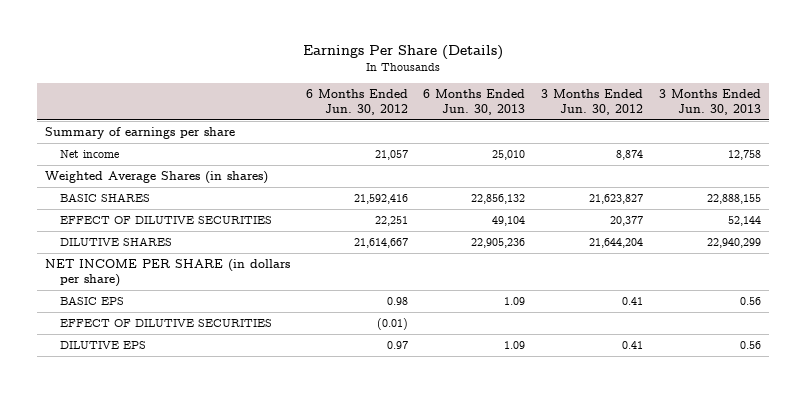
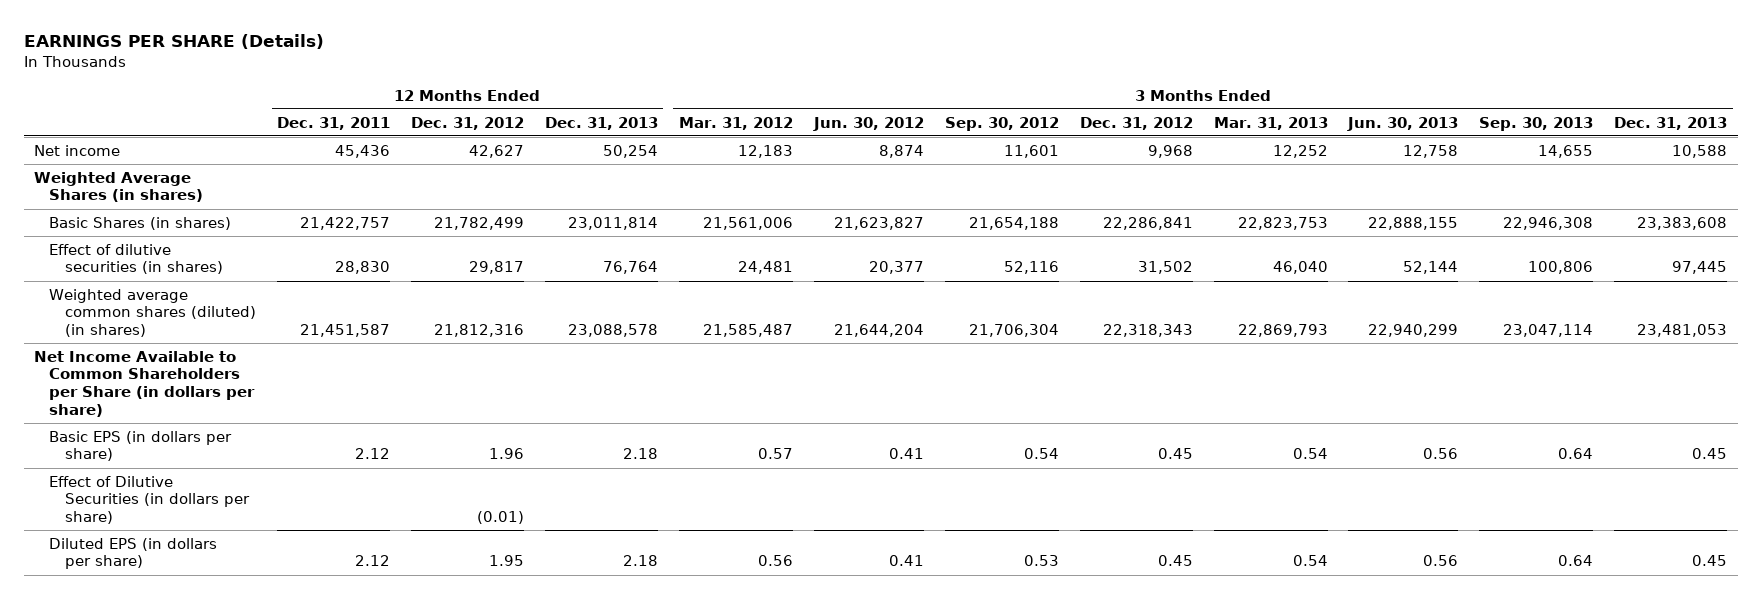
- Earnings Per Share (Details)
+ EARNINGS PER SHARE (Details)
- | 6 Months Ended Jun. 30, 2012 | 6 Months Ended Jun. 30, 2013 | 3 Months Ended Jun. 30, 2012 | 3 Months Ended Jun. 30, 2013
+ | 12 Months Ended Dec. 31, 2011 | 12 Months Ended Dec. 31, 2012 | 12 Months Ended Dec. 31, 2013 | 3 Months Ended Mar. 31, 2012 | 3 Months Ended Jun. 30, 2012 | 3 Months Ended Sep. 30, 2012 | 3 Months Ended Dec. 31, 2012 | 3 Months Ended Mar. 31, 2013 | 3 Months Ended Jun. 30, 2013 | 3 Months Ended Sep. 30, 2013 | 3 Months Ended Dec. 31, 2013
- Summary of earnings per share
- BASIC SHARES | 21,592,416 | 22,856,132 | 21,623,827 | 22,888,155
- EFFECT OF DILUTIVE SECURITIES | 22,251 | 49,104 | 20,377 | 52,144
- DILUTIVE SHARES | 21,614,667 | 22,905,236 | 21,644,204 | 22,940,299
- NET INCOME PER SHARE (in dollars per share)
- BASIC EPS | 0.98 | 1.09 | 0.41 | 0.56
- EFFECT OF DILUTIVE SECURITIES | (0.01) | | |
- DILUTIVE EPS | 0.97 | 1.09 | 0.41 | 0.56
+ Basic Shares (in shares) | 21,422,757 | 21,782,499 | 23,011,814 | 21,561,006 | 21,623,827 | 21,654,188 | 22,286,841 | 22,823,753 | 22,888,155 | 22,946,308 | 23,383,608
+ Effect of dilutive securities (in shares) | 28,830 | 29,817 | 76,764 | 24,481 | 20,377 | 52,116 | 31,502 | 46,040 | 52,144 | 100,806 | 97,445
+ Weighted average common shares (diluted) (in shares) | 21,451,587 | 21,812,316 | 23,088,578 | 21,585,487 | 21,644,204 | 21,706,304 | 22,318,343 | 22,869,793 | 22,940,299 | 23,047,114 | 23,481,053
+ Net Income Available to Common Shareholders per Share (in dollars per share)
+ Basic EPS (in dollars per share) | 2.12 | 1.96 | 2.18 | 0.57 | 0.41 | 0.54 | 0.45 | 0.54 | 0.56 | 0.64 | 0.45
+ Effect of Dilutive Securities (in dollars per share) | | (0.01) | | | | | | | | |
+ Diluted EPS (in dollars per share) | 2.12 | 1.95 | 2.18 | 0.56 | 0.41 | 0.53 | 0.45 | 0.54 | 0.56 | 0.64 | 0.45

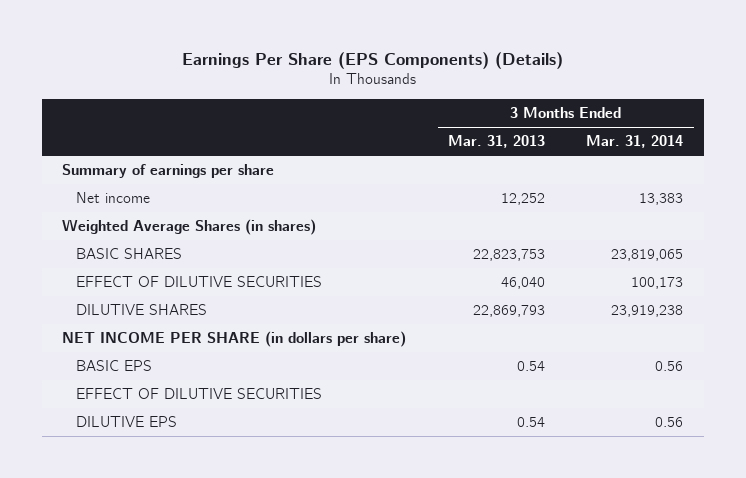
- EARNINGS PER SHARE (Details)
+ Earnings Per Share (EPS Components) (Details)
- | 12 Months Ended Dec. 31, 2011 | 12 Months Ended Dec. 31, 2012 | 12 Months Ended Dec. 31, 2013 | 3 Months Ended Mar. 31, 2012 | 3 Months Ended Jun. 30, 2012 | 3 Months Ended Sep. 30, 2012 | 3 Months Ended Dec. 31, 2012 | 3 Months Ended Mar. 31, 2013 | 3 Months Ended Jun. 30, 2013 | 3 Months Ended Sep. 30, 2013 | 3 Months Ended Dec. 31, 2013
+ | 3 Months Ended Mar. 31, 2013 | 3 Months Ended Mar. 31, 2014
+ Summary of earnings per share
- Basic Shares (in shares) | 21,422,757 | 21,782,499 | 23,011,814 | 21,561,006 | 21,623,827 | 21,654,188 | 22,286,841 | 22,823,753 | 22,888,155 | 22,946,308 | 23,383,608
- Effect of dilutive securities (in shares) | 28,830 | 29,817 | 76,764 | 24,481 | 20,377 | 52,116 | 31,502 | 46,040 | 52,144 | 100,806 | 97,445
- Weighted average common shares (diluted) (in shares) | 21,451,587 | 21,812,316 | 23,088,578 | 21,585,487 | 21,644,204 | 21,706,304 | 22,318,343 | 22,869,793 | 22,940,299 | 23,047,114 | 23,481,053
- Net Income Available to Common Shareholders per Share (in dollars per share)
- Basic EPS (in dollars per share) | 2.12 | 1.96 | 2.18 | 0.57 | 0.41 | 0.54 | 0.45 | 0.54 | 0.56 | 0.64 | 0.45
- Effect of Dilutive Securities (in dollars per share) | | (0.01) | | | | | | | | |
- Diluted EPS (in dollars per share) | 2.12 | 1.95 | 2.18 | 0.56 | 0.41 | 0.53 | 0.45 | 0.54 | 0.56 | 0.64 | 0.45
+ BASIC SHARES | 22,823,753 | 23,819,065
+ EFFECT OF DILUTIVE SECURITIES | 46,040 | 100,173
+ DILUTIVE SHARES | 22,869,793 | 23,919,238
+ NET INCOME PER SHARE (in dollars per share)
+ BASIC EPS | 0.54 | 0.56
+ EFFECT OF DILUTIVE SECURITIES
+ DILUTIVE EPS | 0.54 | 0.56

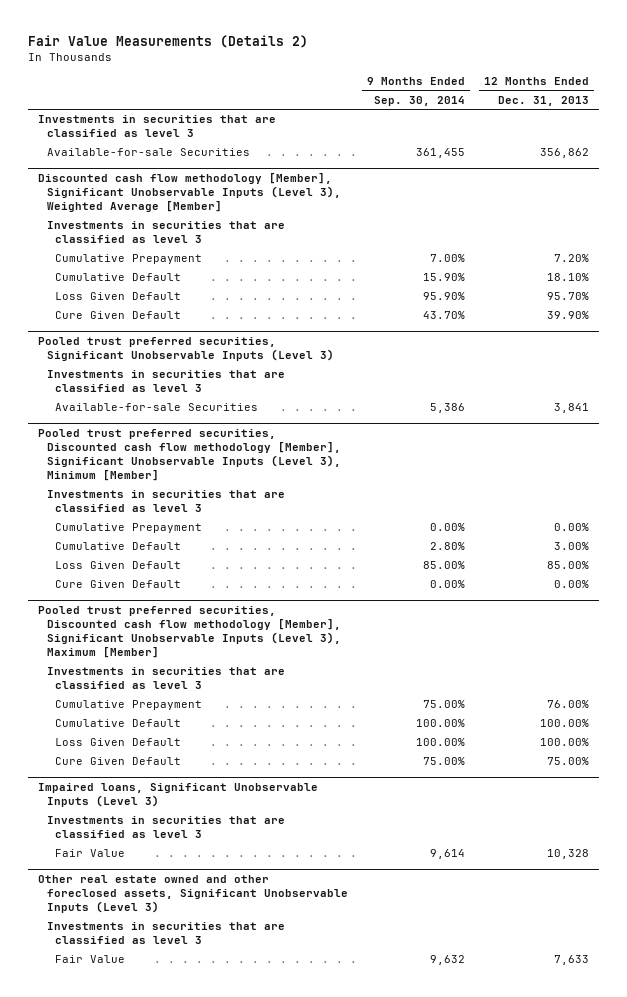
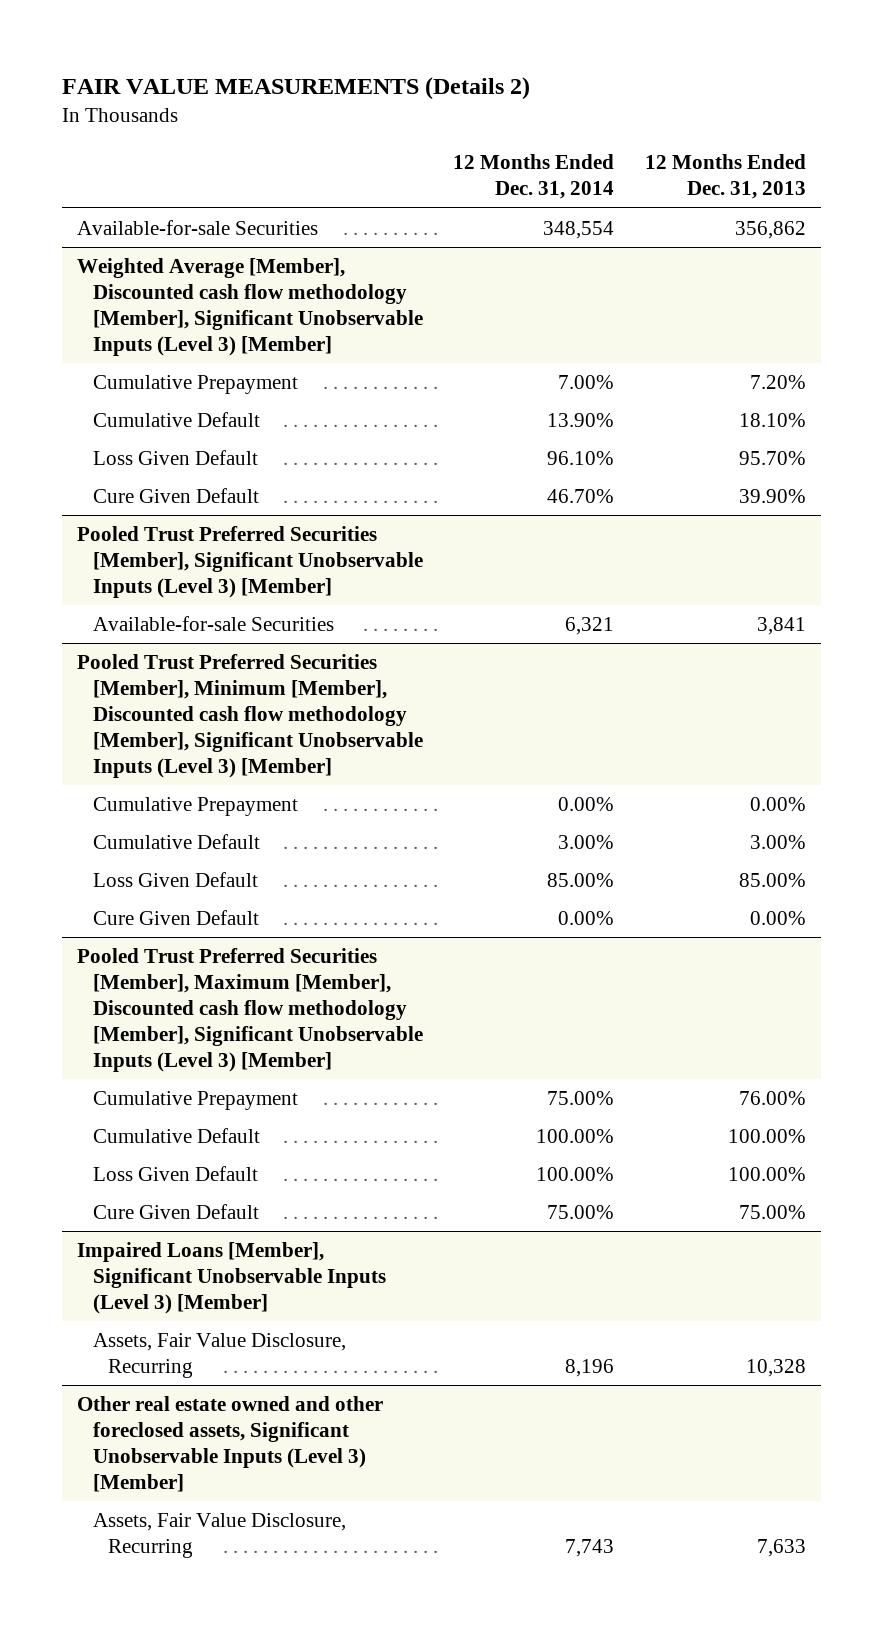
- Fair Value Measurements (Details 2)
+ FAIR VALUE MEASUREMENTS (Details 2)
- | 9 Months Ended Sep. 30, 2014 | 12 Months Ended Dec. 31, 2013
+ | 12 Months Ended Dec. 31, 2014 | 12 Months Ended Dec. 31, 2013
- Investments in securities that are classified as level 3
- Discounted cash flow methodology [Member], Significant Unobservable Inputs (Level 3), Weighted Average [Member]
- Investments in securities that are classified as level 3
+ Weighted Average [Member], Discounted cash flow methodology [Member], Significant Unobservable Inputs (Level 3) [Member]
- Pooled trust preferred securities, Significant Unobservable Inputs (Level 3)
- Investments in securities that are classified as level 3
+ Pooled Trust Preferred Securities [Member], Significant Unobservable Inputs (Level 3) [Member]
- Pooled trust preferred securities, Discounted cash flow methodology [Member], Significant Unobservable Inputs (Level 3), Minimum [Member]
- Investments in securities that are classified as level 3
+ Pooled Trust Preferred Securities [Member], Minimum [Member], Discounted cash flow methodology [Member], Significant Unobservable Inputs (Level 3) [Member]
- Pooled trust preferred securities, Discounted cash flow methodology [Member], Significant Unobservable Inputs (Level 3), Maximum [Member]
- Investments in securities that are classified as level 3
+ Pooled Trust Preferred Securities [Member], Maximum [Member], Discounted cash flow methodology [Member], Significant Unobservable Inputs (Level 3) [Member]
- Impaired loans, Significant Unobservable Inputs (Level 3)
- Investments in securities that are classified as level 3
- Fair Value | 9,614 | 10,328
- Other real estate owned and other foreclosed assets, Significant Unobservable Inputs (Level 3)
- Investments in securities that are classified as level 3
- Fair Value | 9,632 | 7,633
+ Impaired Loans [Member], Significant Unobservable Inputs (Level 3) [Member]
+ Assets, Fair Value Disclosure, Recurring | 8,196 | 10,328
+ Other real estate owned and other foreclosed assets, Significant Unobservable Inputs (Level 3) [Member]
+ Assets, Fair Value Disclosure, Recurring | 7,743 | 7,633

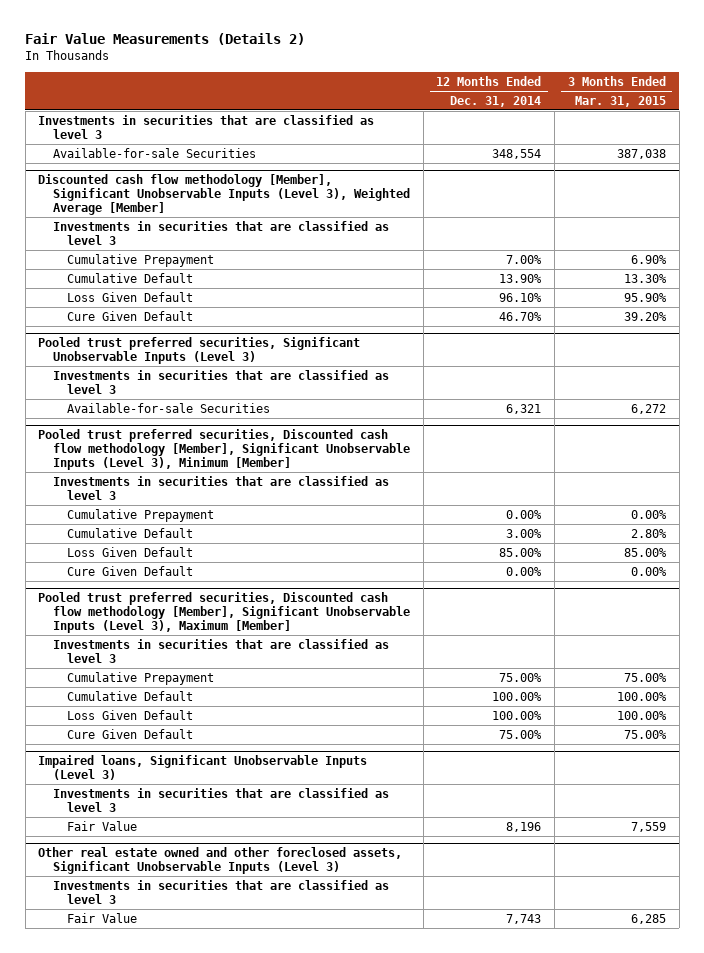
- FAIR VALUE MEASUREMENTS (Details 2)
+ Fair Value Measurements (Details 2)
- | 12 Months Ended Dec. 31, 2014 | 12 Months Ended Dec. 31, 2013
+ | 12 Months Ended Dec. 31, 2014 | 3 Months Ended Mar. 31, 2015
+ Investments in securities that are classified as level 3
- Weighted Average [Member], Discounted cash flow methodology [Member], Significant Unobservable Inputs (Level 3) [Member]
+ Discounted cash flow methodology [Member], Significant Unobservable Inputs (Level 3), Weighted Average [Member]
+ Investments in securities that are classified as level 3
- Pooled Trust Preferred Securities [Member], Significant Unobservable Inputs (Level 3) [Member]
+ Pooled trust preferred securities, Significant Unobservable Inputs (Level 3)
+ Investments in securities that are classified as level 3
- Pooled Trust Preferred Securities [Member], Minimum [Member], Discounted cash flow methodology [Member], Significant Unobservable Inputs (Level 3) [Member]
+ Pooled trust preferred securities, Discounted cash flow methodology [Member], Significant Unobservable Inputs (Level 3), Minimum [Member]
+ Investments in securities that are classified as level 3
- Pooled Trust Preferred Securities [Member], Maximum [Member], Discounted cash flow methodology [Member], Significant Unobservable Inputs (Level 3) [Member]
+ Pooled trust preferred securities, Discounted cash flow methodology [Member], Significant Unobservable Inputs (Level 3), Maximum [Member]
+ Investments in securities that are classified as level 3
- Impaired Loans [Member], Significant Unobservable Inputs (Level 3) [Member]
- Assets, Fair Value Disclosure, Recurring | 8,196 | 10,328
- Other real estate owned and other foreclosed assets, Significant Unobservable Inputs (Level 3) [Member]
- Assets, Fair Value Disclosure, Recurring | 7,743 | 7,633
+ Impaired loans, Significant Unobservable Inputs (Level 3)
+ Investments in securities that are classified as level 3
+ Fair Value | 8,196 | 7,559
+ Other real estate owned and other foreclosed assets, Significant Unobservable Inputs (Level 3)
+ Investments in securities that are classified as level 3
+ Fair Value | 7,743 | 6,285

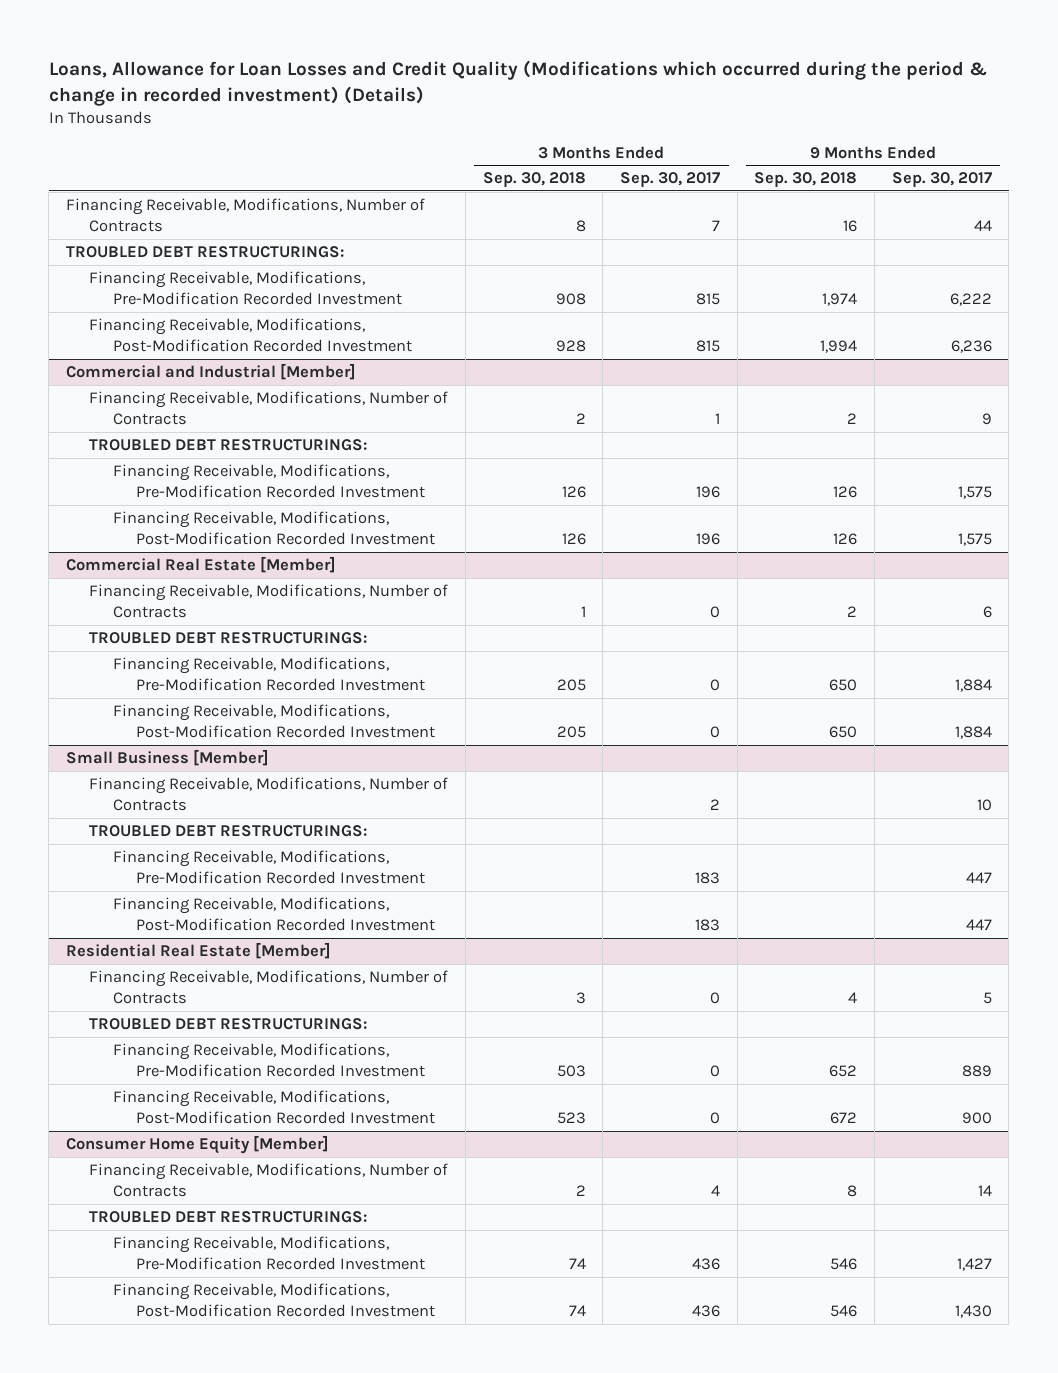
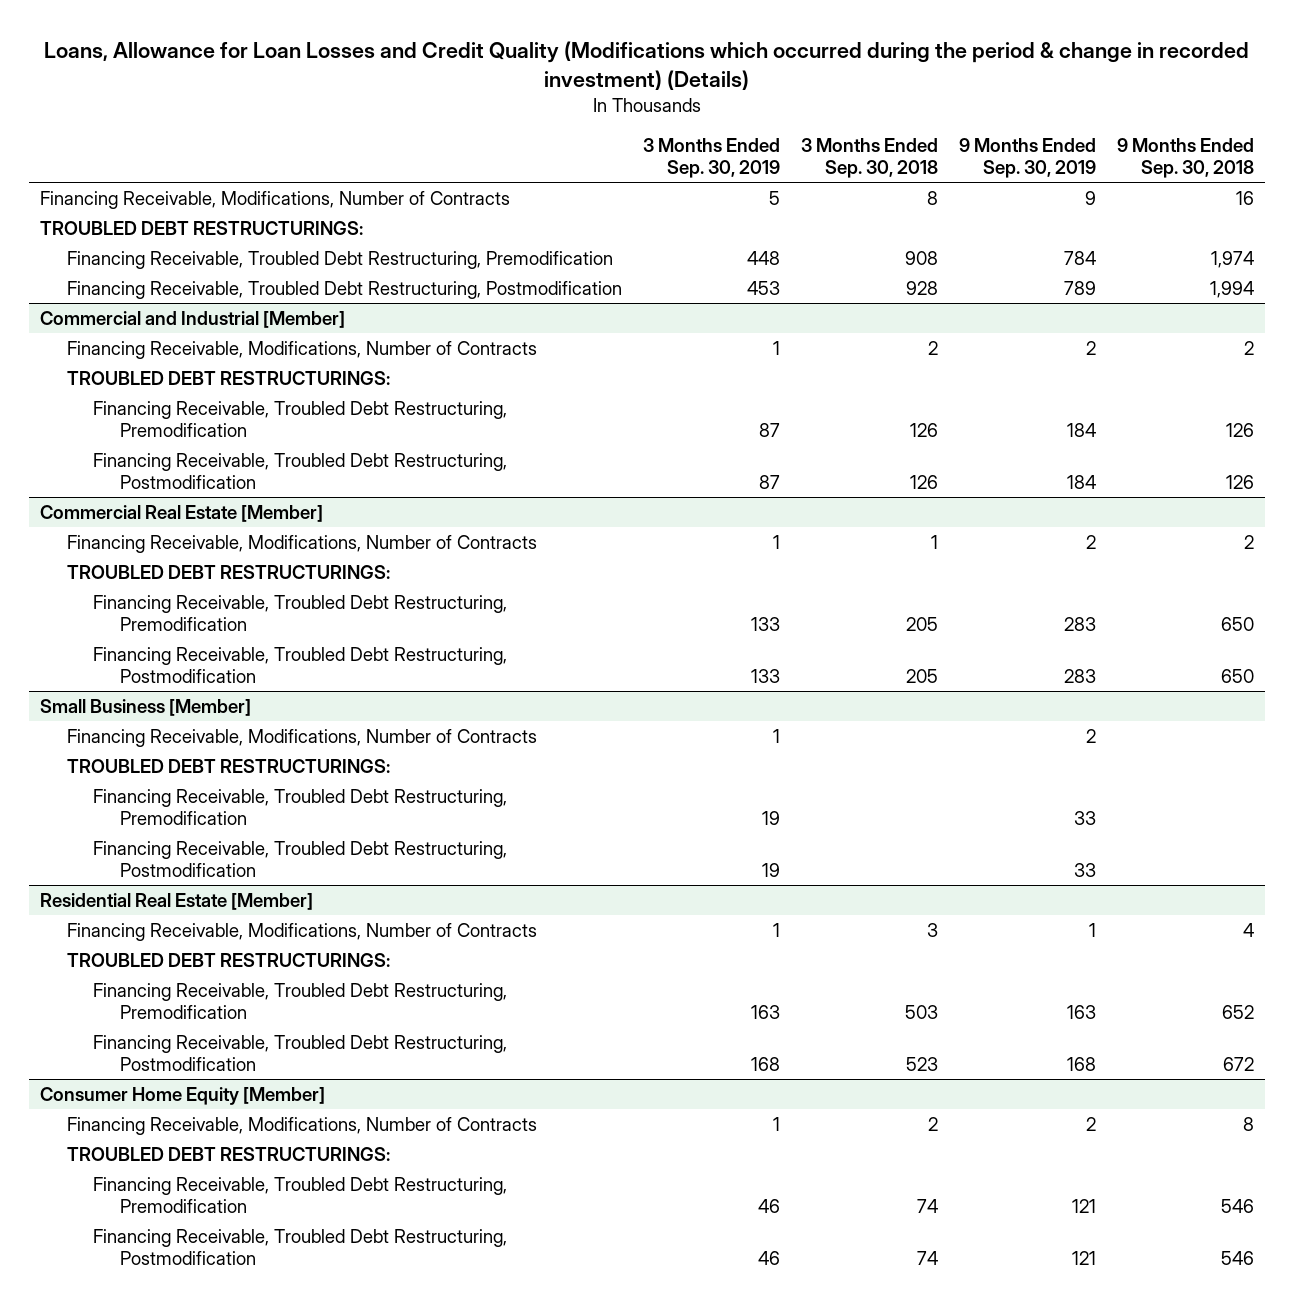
- | 3 Months Ended Sep. 30, 2018 | 3 Months Ended Sep. 30, 2017 | 9 Months Ended Sep. 30, 2018 | 9 Months Ended Sep. 30, 2017
+ | 3 Months Ended Sep. 30, 2019 | 3 Months Ended Sep. 30, 2018 | 9 Months Ended Sep. 30, 2019 | 9 Months Ended Sep. 30, 2018
- Financing Receivable, Modifications, Pre-Modification Recorded Investment | 908 | 815 | 1,974 | 6,222
- Financing Receivable, Modifications, Post-Modification Recorded Investment | 928 | 815 | 1,994 | 6,236
+ Financing Receivable, Troubled Debt Restructuring, Premodification | 448 | 908 | 784 | 1,974
+ Financing Receivable, Troubled Debt Restructuring, Postmodification | 453 | 928 | 789 | 1,994
@ Commercial and Industrial [Member]
- Financing Receivable, Modifications, Pre-Modification Recorded Investment | 126 | 196 | 126 | 1,575
- Financing Receivable, Modifications, Post-Modification Recorded Investment | 126 | 196 | 126 | 1,575
+ Financing Receivable, Troubled Debt Restructuring, Premodification | 87 | 126 | 184 | 126
+ Financing Receivable, Troubled Debt Restructuring, Postmodification | 87 | 126 | 184 | 126
@ Commercial Real Estate [Member]
- Financing Receivable, Modifications, Pre-Modification Recorded Investment | 205 | 0 | 650 | 1,884
- Financing Receivable, Modifications, Post-Modification Recorded Investment | 205 | 0 | 650 | 1,884
+ Financing Receivable, Troubled Debt Restructuring, Premodification | 133 | 205 | 283 | 650
+ Financing Receivable, Troubled Debt Restructuring, Postmodification | 133 | 205 | 283 | 650
@ Small Business [Member]
- Financing Receivable, Modifications, Pre-Modification Recorded Investment | | 183 | | 447
- Financing Receivable, Modifications, Post-Modification Recorded Investment | | 183 | | 447
+ Financing Receivable, Troubled Debt Restructuring, Premodification | 19 | | 33 |
+ Financing Receivable, Troubled Debt Restructuring, Postmodification | 19 | | 33 |
@ Residential Real Estate [Member]
- Financing Receivable, Modifications, Pre-Modification Recorded Investment | 503 | 0 | 652 | 889
- Financing Receivable, Modifications, Post-Modification Recorded Investment | 523 | 0 | 672 | 900
+ Financing Receivable, Troubled Debt Restructuring, Premodification | 163 | 503 | 163 | 652
+ Financing Receivable, Troubled Debt Restructuring, Postmodification | 168 | 523 | 168 | 672
@ Consumer Home Equity [Member]
- Financing Receivable, Modifications, Pre-Modification Recorded Investment | 74 | 436 | 546 | 1,427
- Financing Receivable, Modifications, Post-Modification Recorded Investment | 74 | 436 | 546 | 1,430
+ Financing Receivable, Troubled Debt Restructuring, Premodification | 46 | 74 | 121 | 546
+ Financing Receivable, Troubled Debt Restructuring, Postmodification | 46 | 74 | 121 | 546

